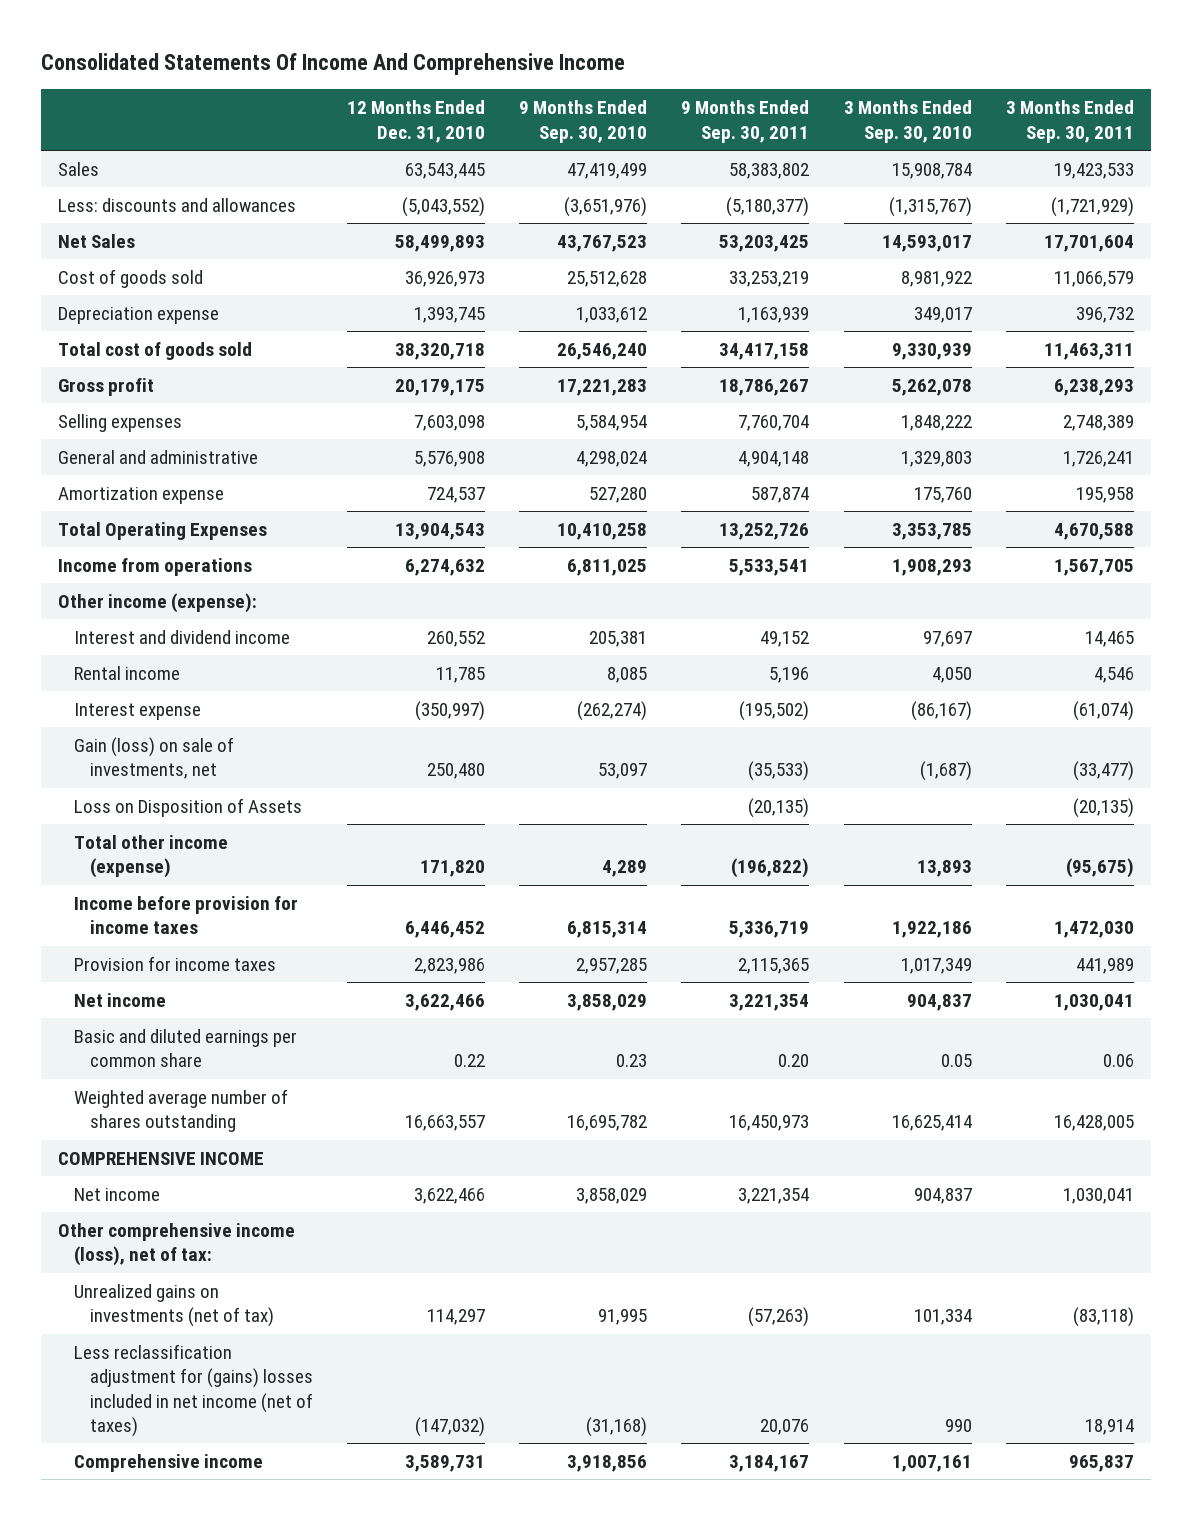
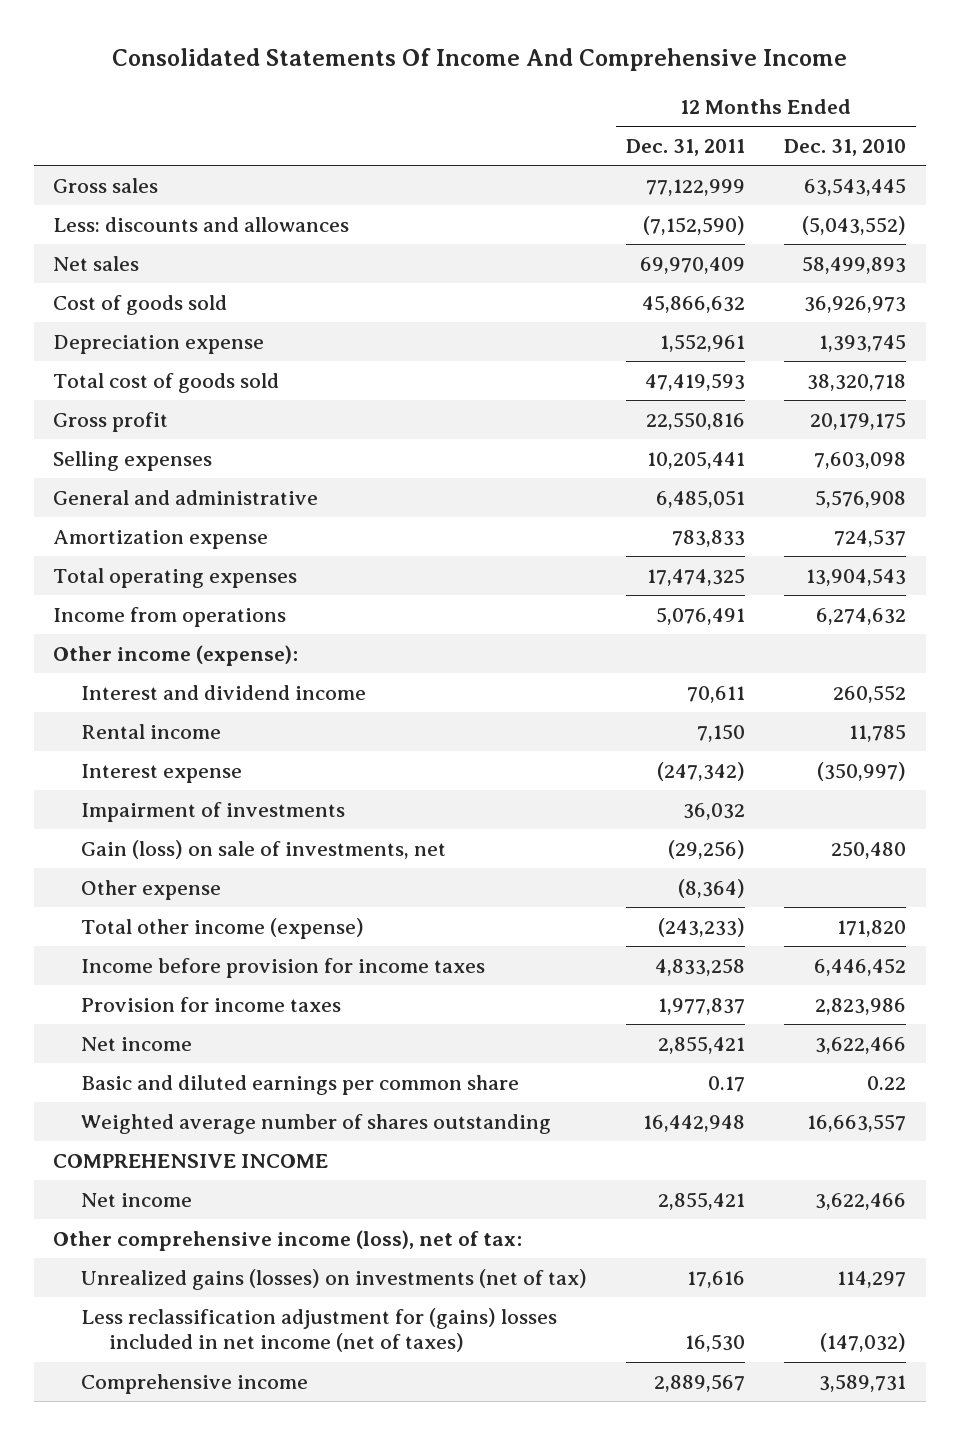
- | 12 Months Ended Dec. 31, 2010 | 9 Months Ended Sep. 30, 2010 | 9 Months Ended Sep. 30, 2011 | 3 Months Ended Sep. 30, 2010 | 3 Months Ended Sep. 30, 2011
+ | 12 Months Ended Dec. 31, 2011 | 12 Months Ended Dec. 31, 2010
- Sales | 63,543,445 | 47,419,499 | 58,383,802 | 15,908,784 | 19,423,533
+ Gross sales | 77,122,999 | 63,543,445
- Net Sales | 58,499,893 | 43,767,523 | 53,203,425 | 14,593,017 | 17,701,604
+ Net sales | 69,970,409 | 58,499,893
- Total Operating Expenses | 13,904,543 | 10,410,258 | 13,252,726 | 3,353,785 | 4,670,588
+ Total operating expenses | 17,474,325 | 13,904,543
+ Impairment of investments | 36,032 |
- Loss on Disposition of Assets | | | (20,135) | | (20,135)
+ Other expense | (8,364) |
- Unrealized gains on investments (net of tax) | 114,297 | 91,995 | (57,263) | 101,334 | (83,118)
+ Unrealized gains (losses) on investments (net of tax) | 17,616 | 114,297

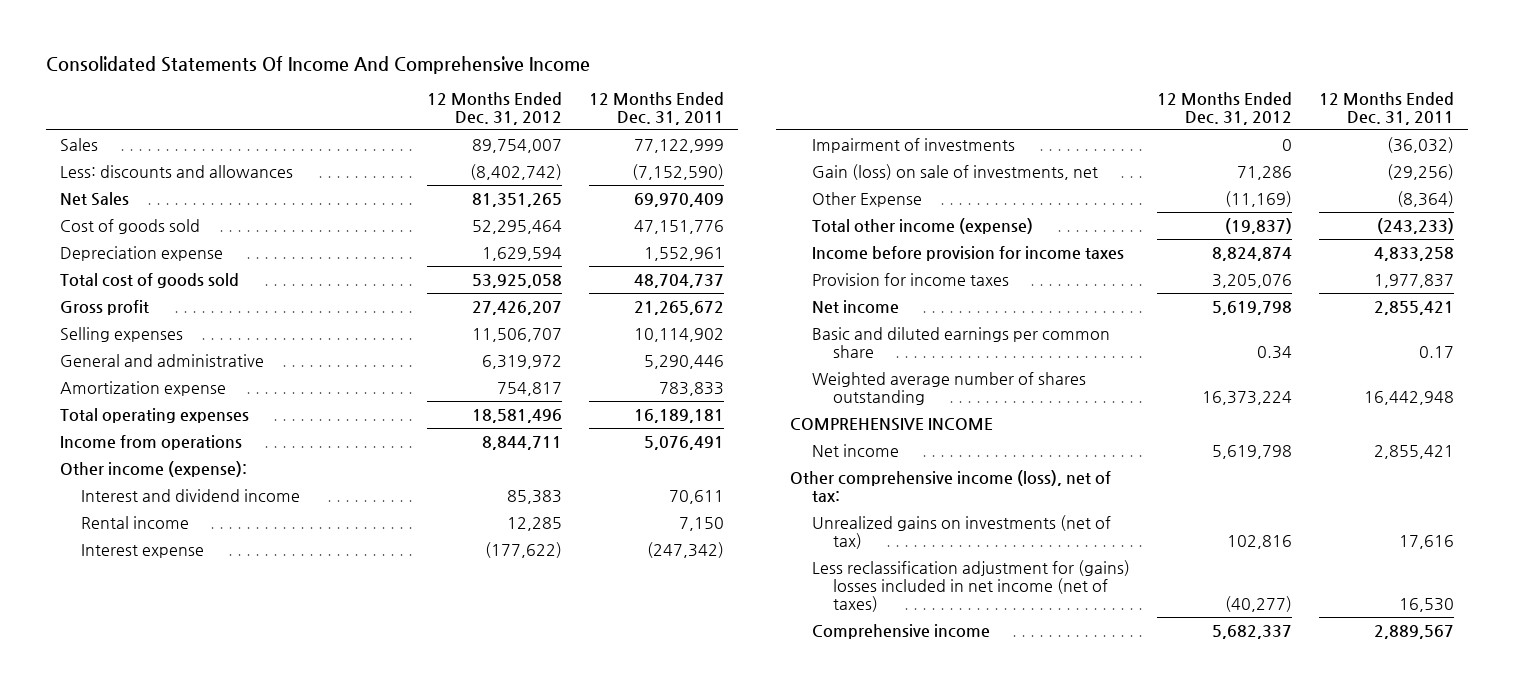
- | 12 Months Ended Dec. 31, 2011 | 12 Months Ended Dec. 31, 2010
+ | 12 Months Ended Dec. 31, 2012 | 12 Months Ended Dec. 31, 2011
- Gross sales | 77,122,999 | 63,543,445
+ Sales | 89,754,007 | 77,122,999
- Net sales | 69,970,409 | 58,499,893
- Cost of goods sold | 45,866,632 | 36,926,973
+ Net Sales | 81,351,265 | 69,970,409
+ Cost of goods sold | 52,295,464 | 47,151,776
- Total cost of goods sold | 47,419,593 | 38,320,718
- Gross profit | 22,550,816 | 20,179,175
- Selling expenses | 10,205,441 | 7,603,098
- General and administrative | 6,485,051 | 5,576,908
+ Total cost of goods sold | 53,925,058 | 48,704,737
+ Gross profit | 27,426,207 | 21,265,672
+ Selling expenses | 11,506,707 | 10,114,902
+ General and administrative | 6,319,972 | 5,290,446
- Total operating expenses | 17,474,325 | 13,904,543
+ Total operating expenses | 18,581,496 | 16,189,181
- Impairment of investments | 36,032 |
+ Impairment of investments | 0 | (36,032)
- Other expense | (8,364) |
+ Other Expense | (11,169) | (8,364)
- Unrealized gains (losses) on investments (net of tax) | 17,616 | 114,297
+ Unrealized gains on investments (net of tax) | 102,816 | 17,616

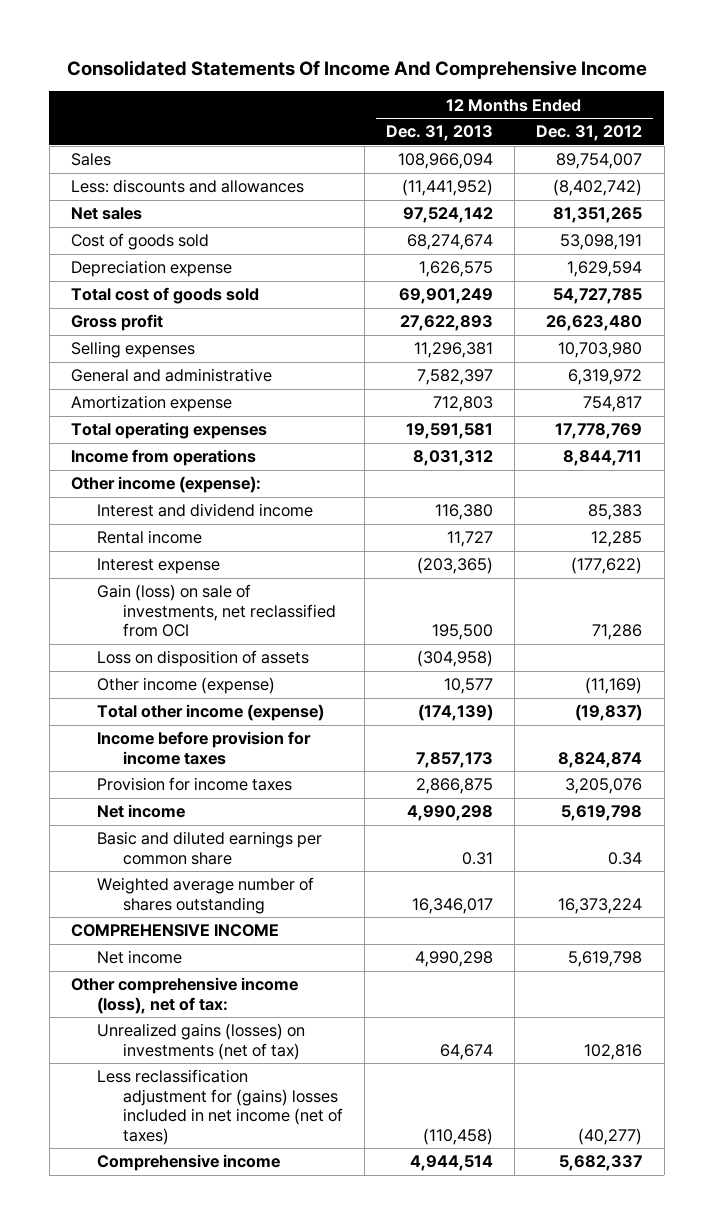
- | 12 Months Ended Dec. 31, 2012 | 12 Months Ended Dec. 31, 2011
+ | 12 Months Ended Dec. 31, 2013 | 12 Months Ended Dec. 31, 2012
- Net Sales | 81,351,265 | 69,970,409
- Cost of goods sold | 52,295,464 | 47,151,776
+ Net sales | 97,524,142 | 81,351,265
+ Cost of goods sold | 68,274,674 | 53,098,191
- Total cost of goods sold | 53,925,058 | 48,704,737
- Gross profit | 27,426,207 | 21,265,672
- Selling expenses | 11,506,707 | 10,114,902
+ Total cost of goods sold | 69,901,249 | 54,727,785
+ Gross profit | 27,622,893 | 26,623,480
+ Selling expenses | 11,296,381 | 10,703,980
- Total operating expenses | 18,581,496 | 16,189,181
+ Total operating expenses | 19,591,581 | 17,778,769
- Impairment of investments | 0 | (36,032)
- Gain (loss) on sale of investments, net | 71,286 | (29,256)
- Other Expense | (11,169) | (8,364)
+ Gain (loss) on sale of investments, net reclassified from OCI | 195,500 | 71,286
+ Loss on disposition of assets | (304,958) |
+ Other income (expense) | 10,577 | (11,169)
- Unrealized gains on investments (net of tax) | 102,816 | 17,616
+ Unrealized gains (losses) on investments (net of tax) | 64,674 | 102,816

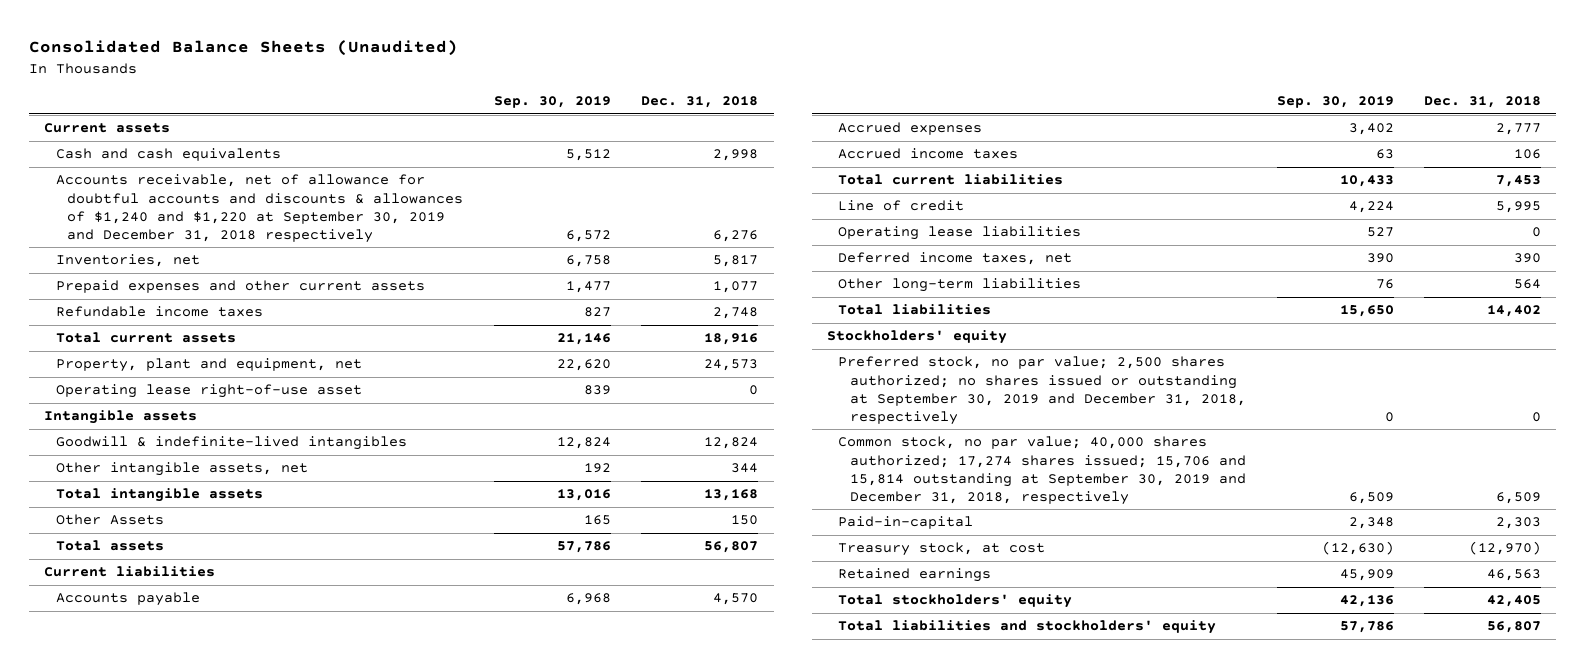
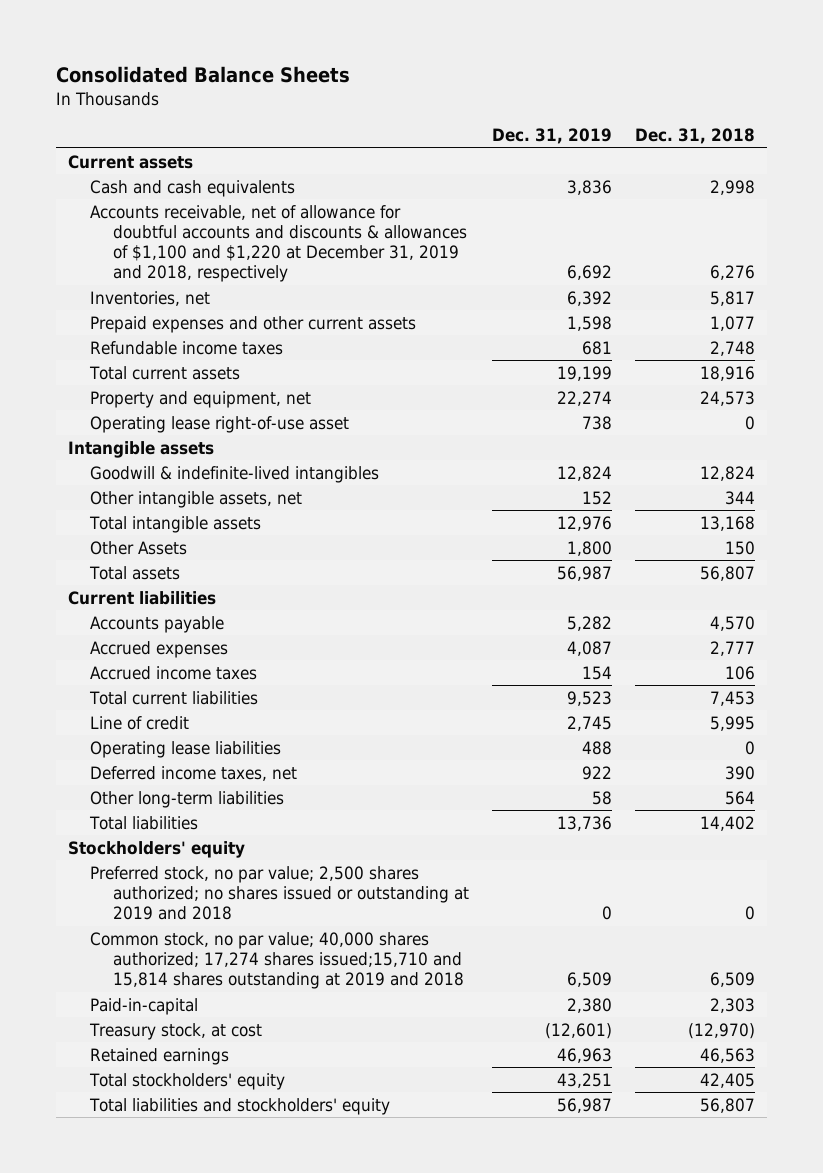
- Consolidated Balance Sheets (Unaudited)
+ Consolidated Balance Sheets
- | Sep. 30, 2019 | Dec. 31, 2018
+ | Dec. 31, 2019 | Dec. 31, 2018
- Accounts receivable, net of allowance for doubtful accounts and discounts & allowances of $1,240 and $1,220 at September 30, 2019 and December 31, 2018 respectively | 6,572 | 6,276
+ Accounts receivable, net of allowance for doubtful accounts and discounts & allowances of $1,100 and $1,220 at December 31, 2019 and 2018, respectively | 6,692 | 6,276
- Property, plant and equipment, net | 22,620 | 24,573
+ Property and equipment, net | 22,274 | 24,573
- Preferred stock, no par value; 2,500 shares authorized; no shares issued or outstanding at September 30, 2019 and December 31, 2018, respectively | 0 | 0
- Common stock, no par value; 40,000 shares authorized; 17,274 shares issued; 15,706 and 15,814 outstanding at September 30, 2019 and December 31, 2018, respectively | 6,509 | 6,509
+ Preferred stock, no par value; 2,500 shares authorized; no shares issued or outstanding at 2019 and 2018 | 0 | 0
+ Common stock, no par value; 40,000 shares authorized; 17,274 shares issued;15,710 and 15,814 shares outstanding at 2019 and 2018 | 6,509 | 6,509

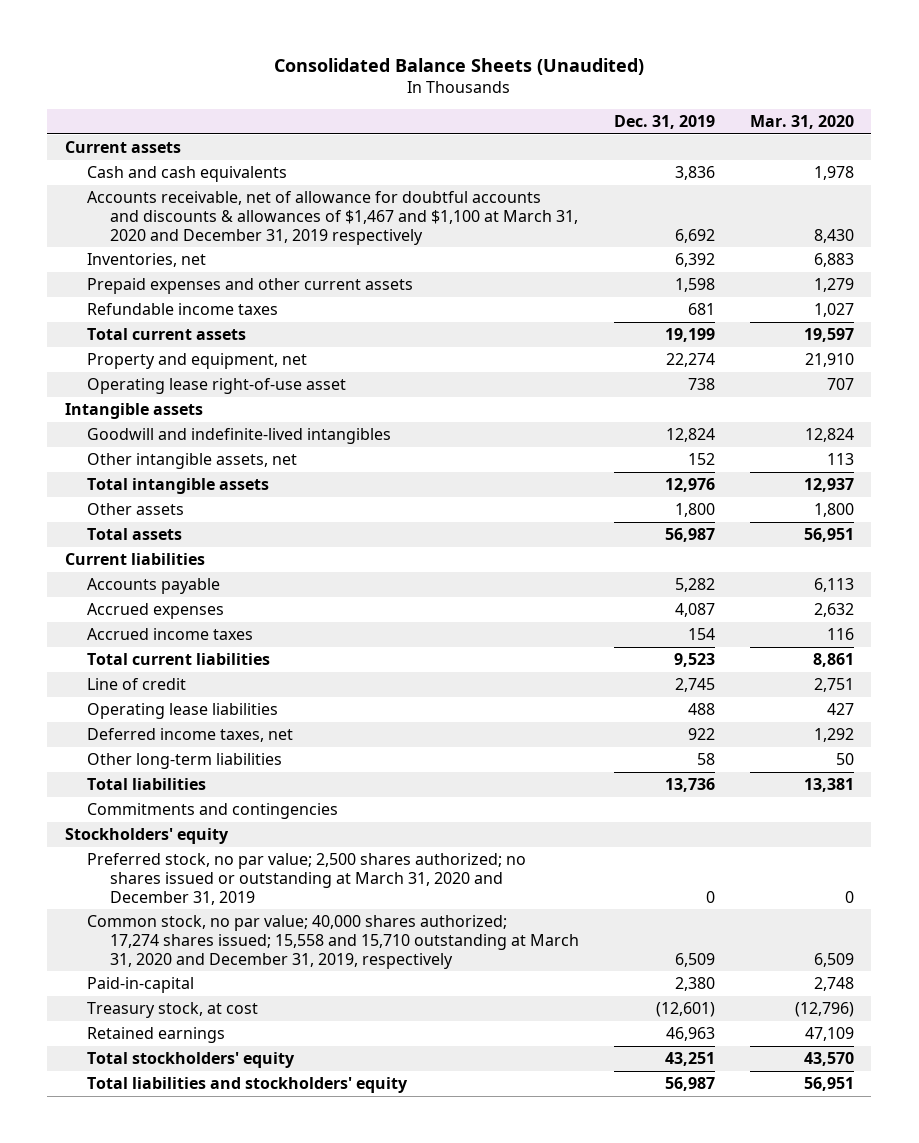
- Consolidated Balance Sheets
+ Consolidated Balance Sheets (Unaudited)
- | Dec. 31, 2019 | Dec. 31, 2018
+ | Dec. 31, 2019 | Mar. 31, 2020
- Accounts receivable, net of allowance for doubtful accounts and discounts & allowances of $1,100 and $1,220 at December 31, 2019 and 2018, respectively | 6,692 | 6,276
+ Accounts receivable, net of allowance for doubtful accounts and discounts & allowances of $1,467 and $1,100 at March 31, 2020 and December 31, 2019 respectively | 6,692 | 8,430
- Goodwill & indefinite-lived intangibles | 12,824 | 12,824
+ Goodwill and indefinite-lived intangibles | 12,824 | 12,824
- Other Assets | 1,800 | 150
+ Other assets | 1,800 | 1,800
+ Commitments and contingencies
- Preferred stock, no par value; 2,500 shares authorized; no shares issued or outstanding at 2019 and 2018 | 0 | 0
- Common stock, no par value; 40,000 shares authorized; 17,274 shares issued;15,710 and 15,814 shares outstanding at 2019 and 2018 | 6,509 | 6,509
+ Preferred stock, no par value; 2,500 shares authorized; no shares issued or outstanding at March 31, 2020 and December 31, 2019 | 0 | 0
+ Common stock, no par value; 40,000 shares authorized; 17,274 shares issued; 15,558 and 15,710 outstanding at March 31, 2020 and December 31, 2019, respectively | 6,509 | 6,509

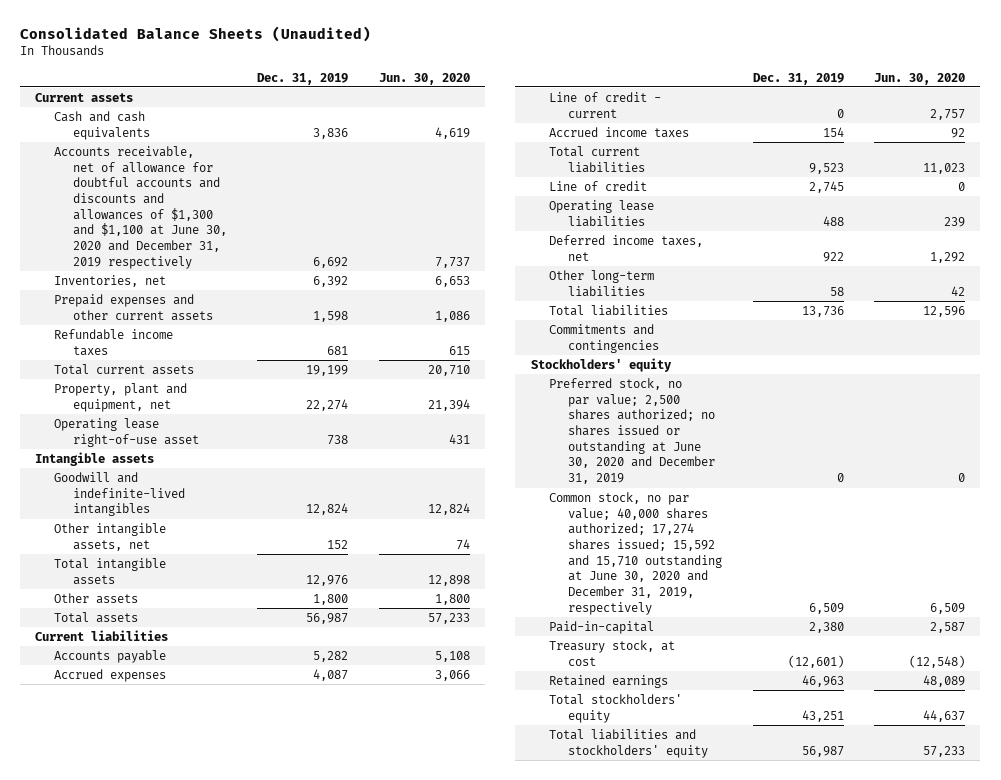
- | Dec. 31, 2019 | Mar. 31, 2020
+ | Dec. 31, 2019 | Jun. 30, 2020
- Accounts receivable, net of allowance for doubtful accounts and discounts & allowances of $1,467 and $1,100 at March 31, 2020 and December 31, 2019 respectively | 6,692 | 8,430
+ Accounts receivable, net of allowance for doubtful accounts and discounts and allowances of $1,300 and $1,100 at June 30, 2020 and December 31, 2019 respectively | 6,692 | 7,737
- Property and equipment, net | 22,274 | 21,910
+ Property, plant and equipment, net | 22,274 | 21,394
+ Line of credit - current | 0 | 2,757
- Preferred stock, no par value; 2,500 shares authorized; no shares issued or outstanding at March 31, 2020 and December 31, 2019 | 0 | 0
- Common stock, no par value; 40,000 shares authorized; 17,274 shares issued; 15,558 and 15,710 outstanding at March 31, 2020 and December 31, 2019, respectively | 6,509 | 6,509
+ Preferred stock, no par value; 2,500 shares authorized; no shares issued or outstanding at June 30, 2020 and December 31, 2019 | 0 | 0
+ Common stock, no par value; 40,000 shares authorized; 17,274 shares issued; 15,592 and 15,710 outstanding at June 30, 2020 and December 31, 2019, respectively | 6,509 | 6,509

